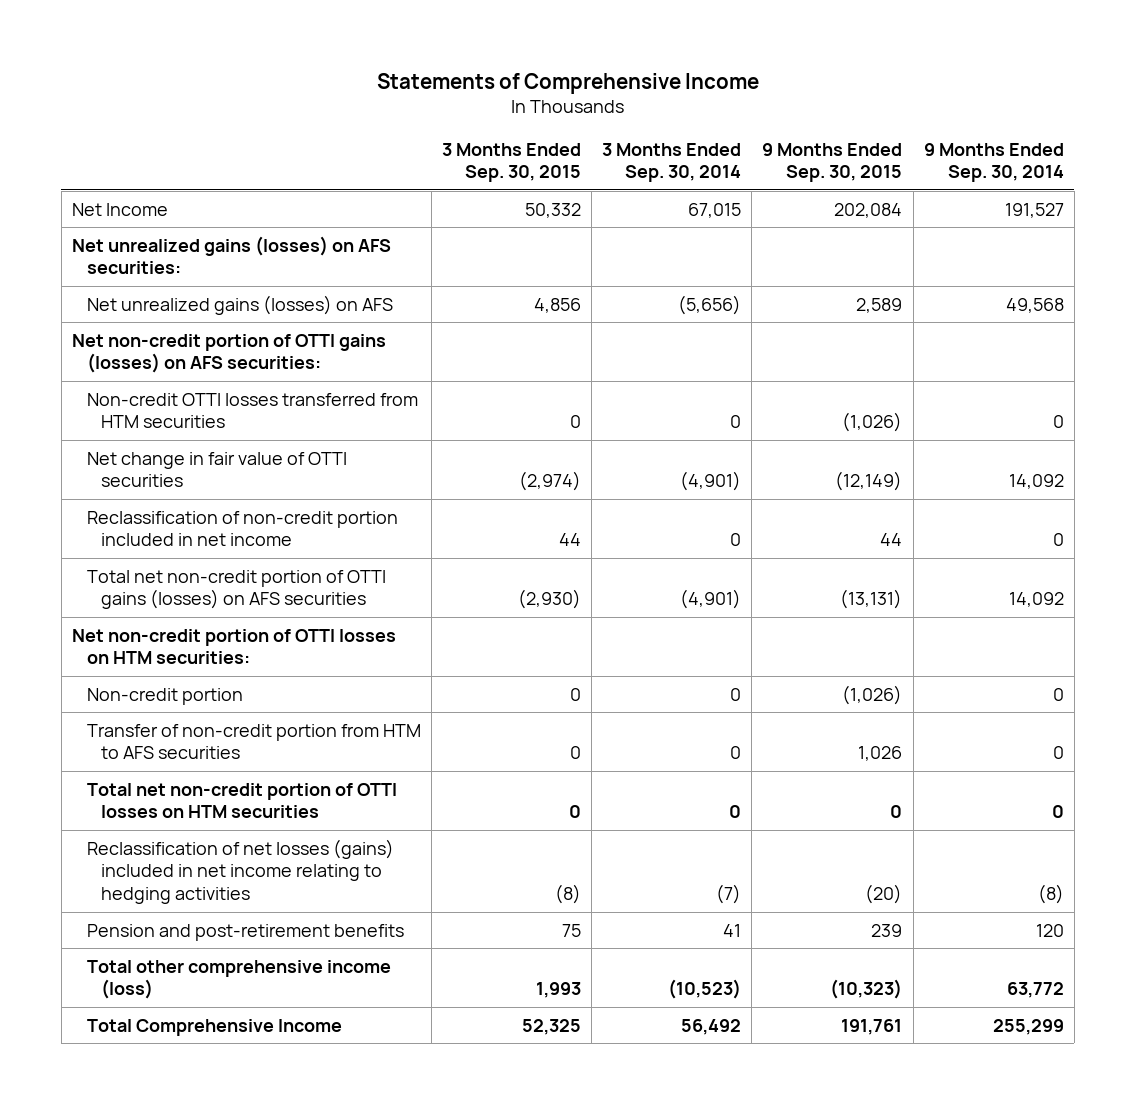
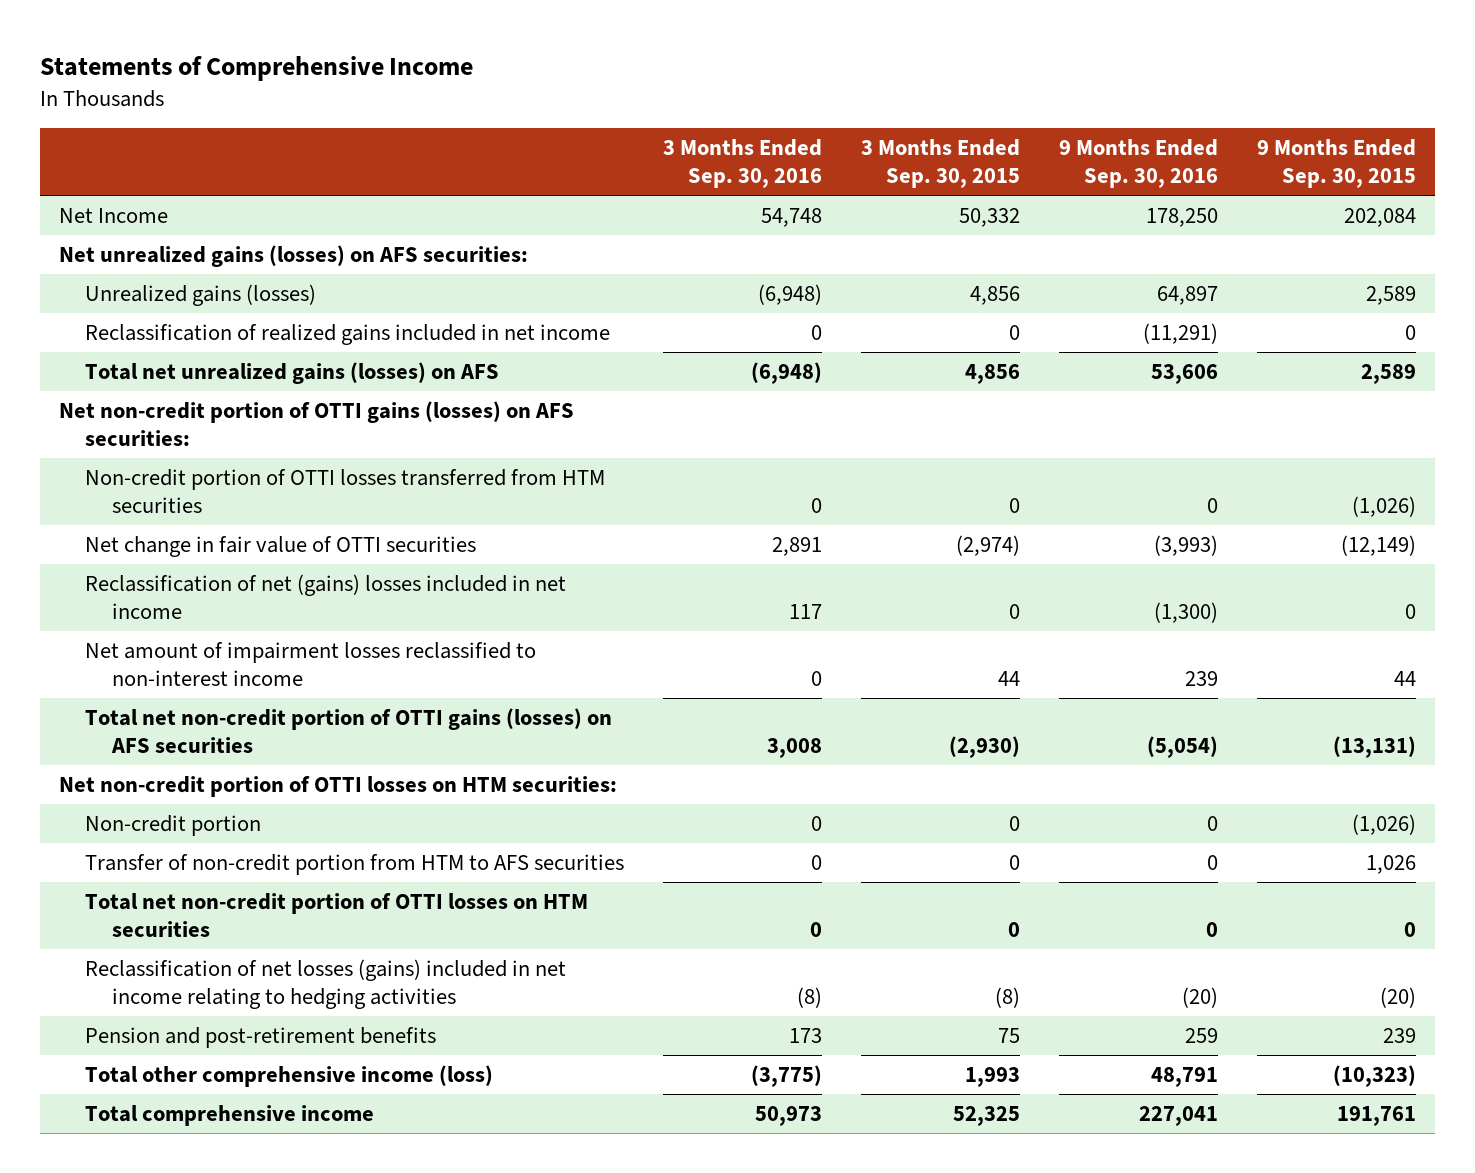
- | 3 Months Ended Sep. 30, 2015 | 3 Months Ended Sep. 30, 2014 | 9 Months Ended Sep. 30, 2015 | 9 Months Ended Sep. 30, 2014
+ | 3 Months Ended Sep. 30, 2016 | 3 Months Ended Sep. 30, 2015 | 9 Months Ended Sep. 30, 2016 | 9 Months Ended Sep. 30, 2015
- Net unrealized gains (losses) on AFS | 4,856 | (5,656) | 2,589 | 49,568
+ Unrealized gains (losses) | (6,948) | 4,856 | 64,897 | 2,589
+ Reclassification of realized gains included in net income | 0 | 0 | (11,291) | 0
+ Total net unrealized gains (losses) on AFS | (6,948) | 4,856 | 53,606 | 2,589
- Non-credit OTTI losses transferred from HTM securities | 0 | 0 | (1,026) | 0
+ Non-credit portion of OTTI losses transferred from HTM securities | 0 | 0 | 0 | (1,026)
- Reclassification of non-credit portion included in net income | 44 | 0 | 44 | 0
+ Reclassification of net (gains) losses included in net income | 117 | 0 | (1,300) | 0
+ Net amount of impairment losses reclassified to non-interest income | 0 | 44 | 239 | 44
- Total Comprehensive Income | 52,325 | 56,492 | 191,761 | 255,299
+ Total comprehensive income | 50,973 | 52,325 | 227,041 | 191,761

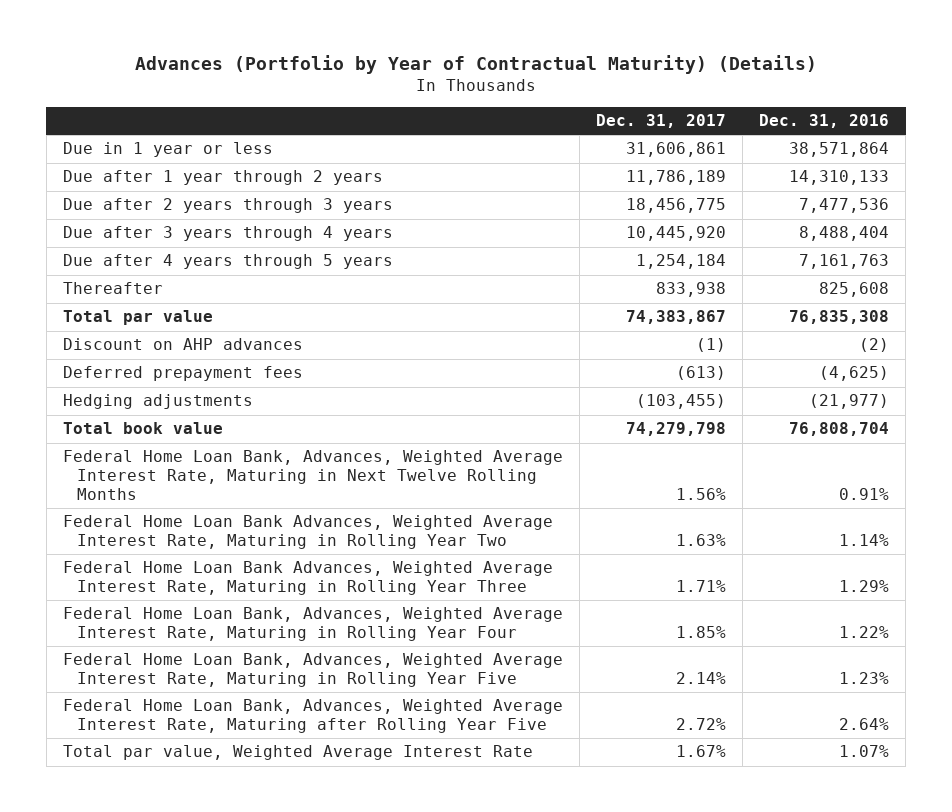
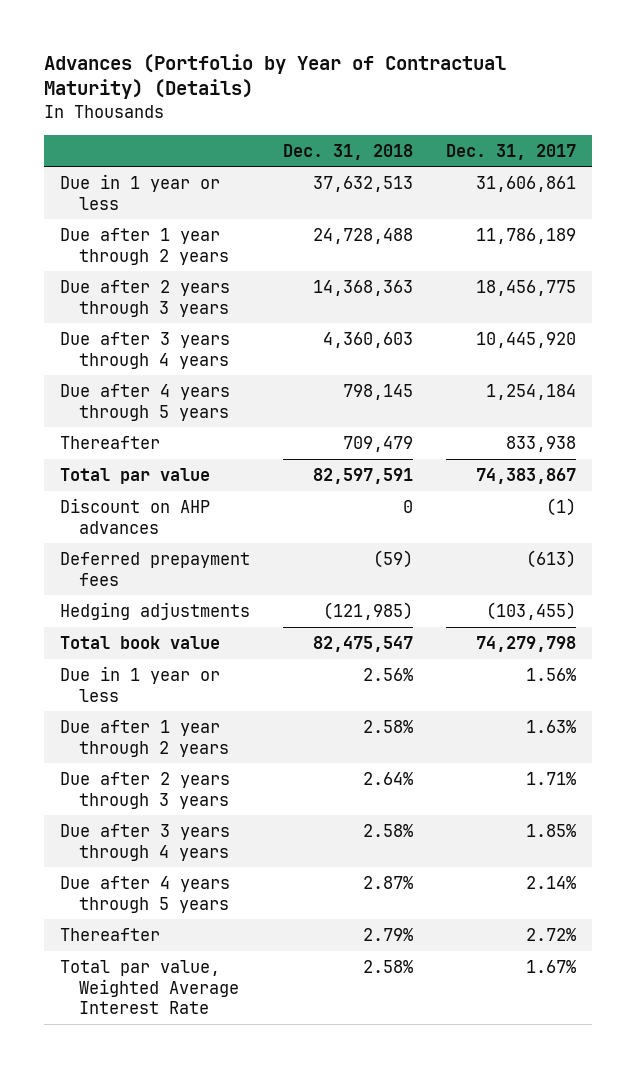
- | Dec. 31, 2017 | Dec. 31, 2016
+ | Dec. 31, 2018 | Dec. 31, 2017
- Federal Home Loan Bank, Advances, Weighted Average Interest Rate, Maturing in Next Twelve Rolling Months | 1.56% | 0.91%
- Federal Home Loan Bank Advances, Weighted Average Interest Rate, Maturing in Rolling Year Two | 1.63% | 1.14%
- Federal Home Loan Bank Advances, Weighted Average Interest Rate, Maturing in Rolling Year Three | 1.71% | 1.29%
- Federal Home Loan Bank, Advances, Weighted Average Interest Rate, Maturing in Rolling Year Four | 1.85% | 1.22%
- Federal Home Loan Bank, Advances, Weighted Average Interest Rate, Maturing in Rolling Year Five | 2.14% | 1.23%
- Federal Home Loan Bank, Advances, Weighted Average Interest Rate, Maturing after Rolling Year Five | 2.72% | 2.64%
+ Due in 1 year or less | 2.56% | 1.56%
+ Due after 1 year through 2 years | 2.58% | 1.63%
+ Due after 2 years through 3 years | 2.64% | 1.71%
+ Due after 3 years through 4 years | 2.58% | 1.85%
+ Due after 4 years through 5 years | 2.87% | 2.14%
+ Thereafter | 2.79% | 2.72%

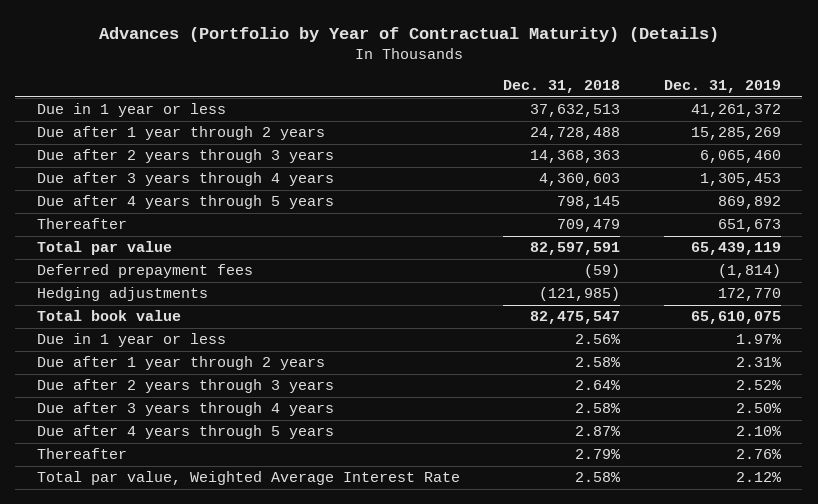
- | Dec. 31, 2018 | Dec. 31, 2017
+ | Dec. 31, 2018 | Dec. 31, 2019
- Discount on AHP advances | 0 | (1)

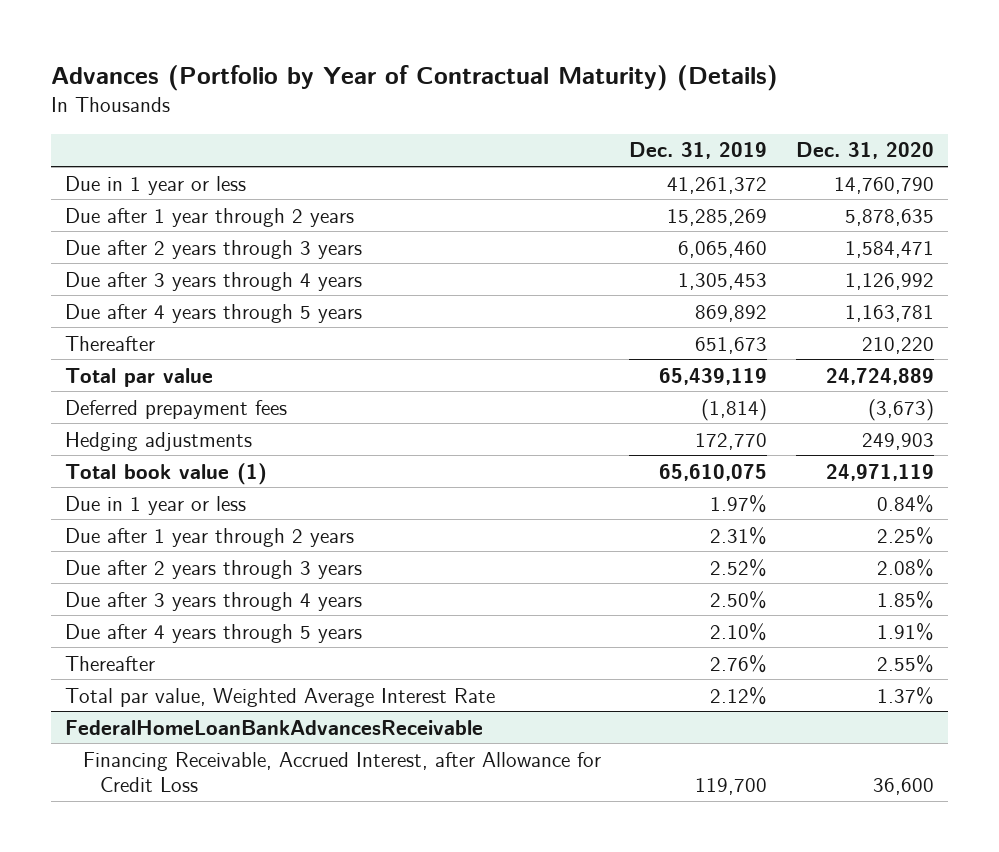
- | Dec. 31, 2018 | Dec. 31, 2019
+ | Dec. 31, 2019 | Dec. 31, 2020
- Total book value | 82,475,547 | 65,610,075
+ Total book value (1) | 65,610,075 | 24,971,119
+ FederalHomeLoanBankAdvancesReceivable
+ Financing Receivable, Accrued Interest, after Allowance for Credit Loss | 119,700 | 36,600

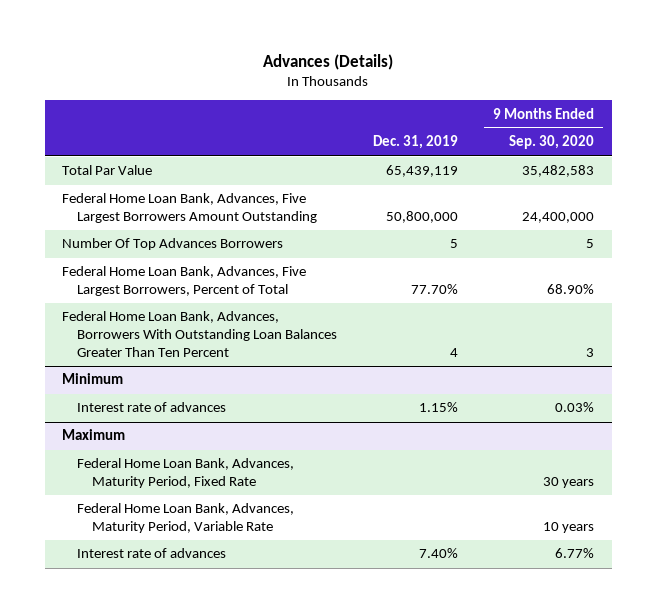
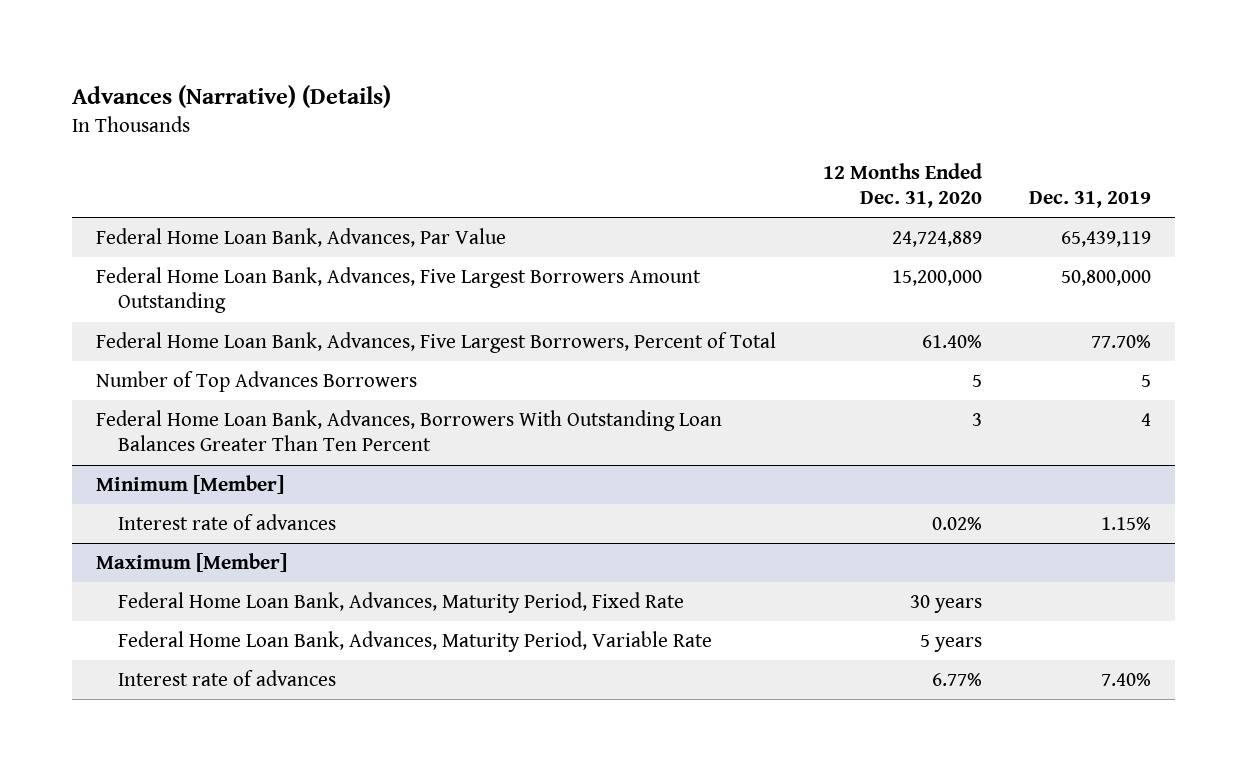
- Advances (Details)
+ Advances (Narrative) (Details)
- | Dec. 31, 2019 | 9 Months Ended Sep. 30, 2020
+ | 12 Months Ended Dec. 31, 2020 | Dec. 31, 2019
- Total Par Value | 65,439,119 | 35,482,583
+ Federal Home Loan Bank, Advances, Par Value | 24,724,889 | 65,439,119
- Number Of Top Advances Borrowers | 5 | 5
+ Number of Top Advances Borrowers | 5 | 5
- Minimum
+ Minimum [Member]
- Maximum
+ Maximum [Member]

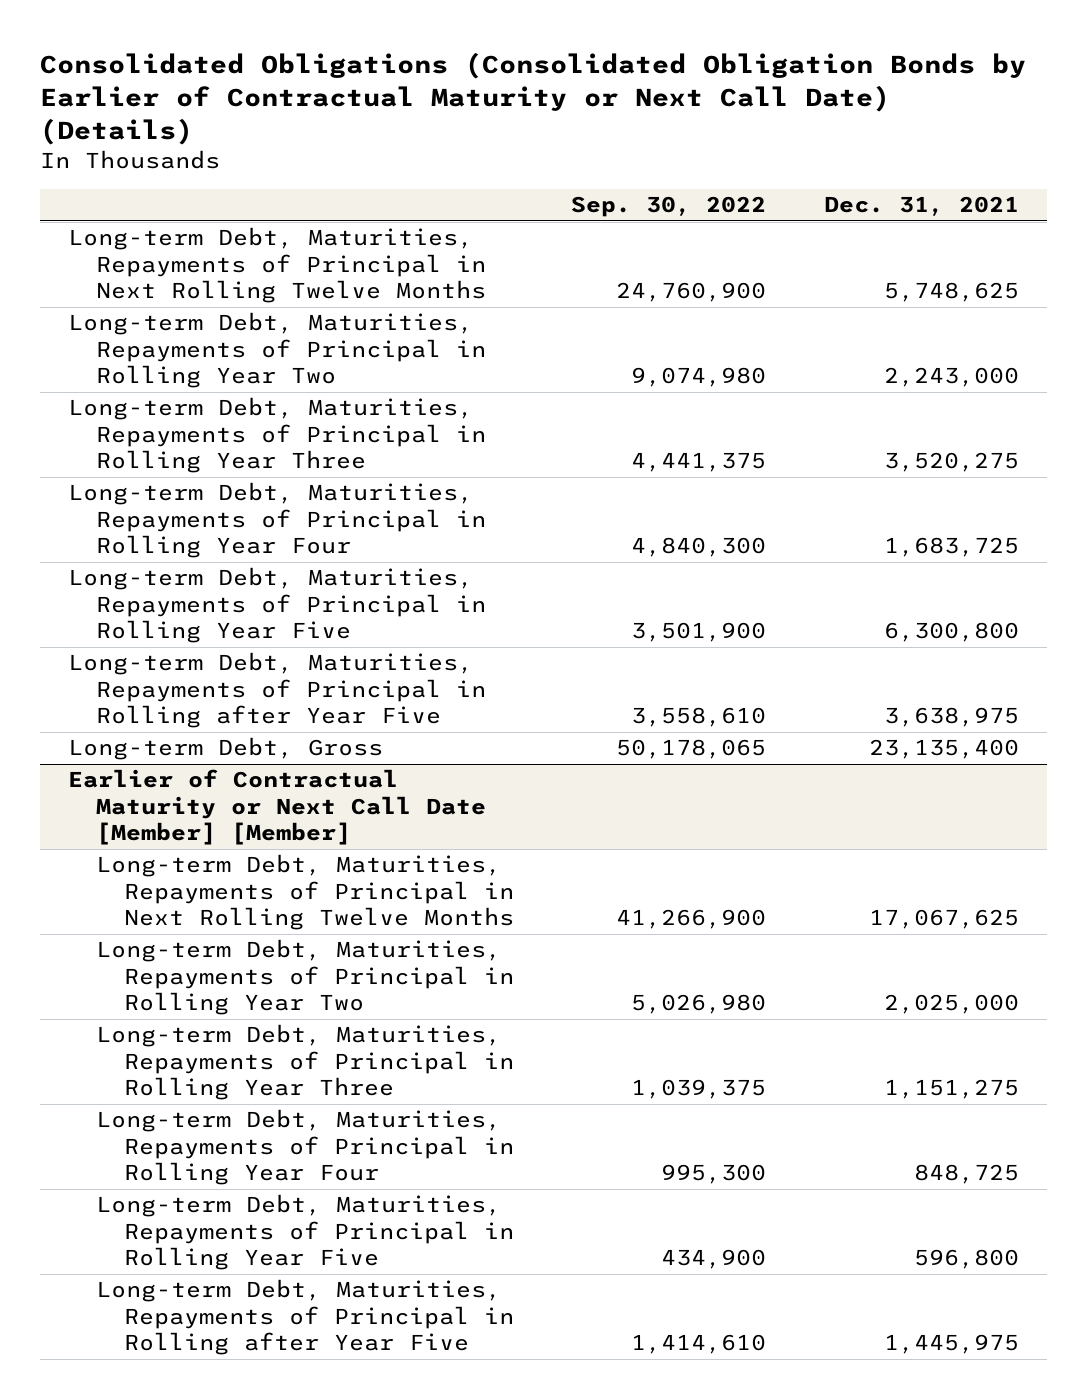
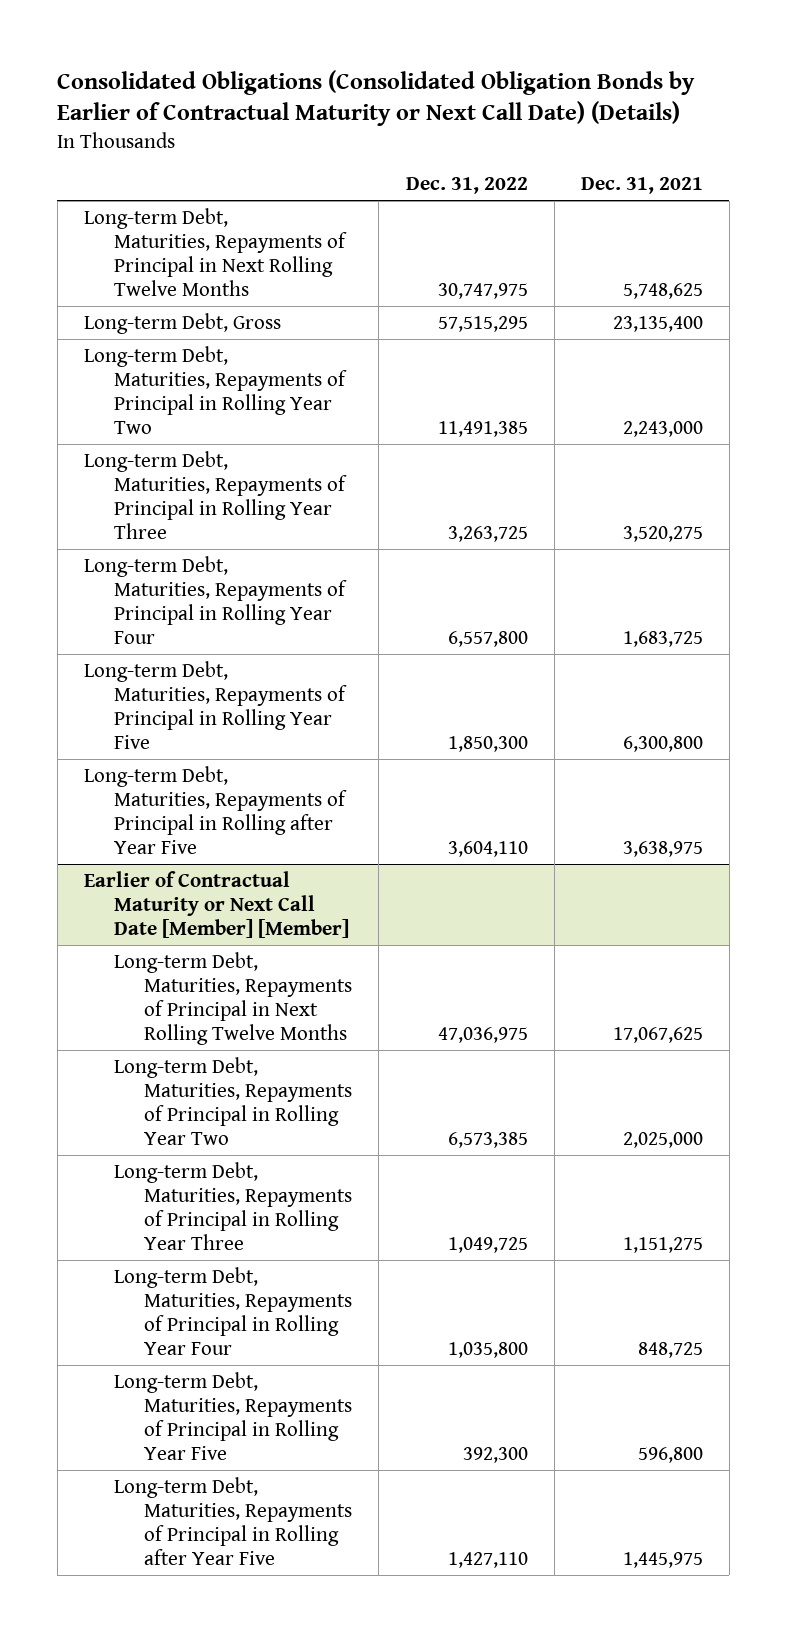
- | Sep. 30, 2022 | Dec. 31, 2021
+ | Dec. 31, 2022 | Dec. 31, 2021
moved up: Long-term Debt, Gross | 57,515,295 | 23,135,400

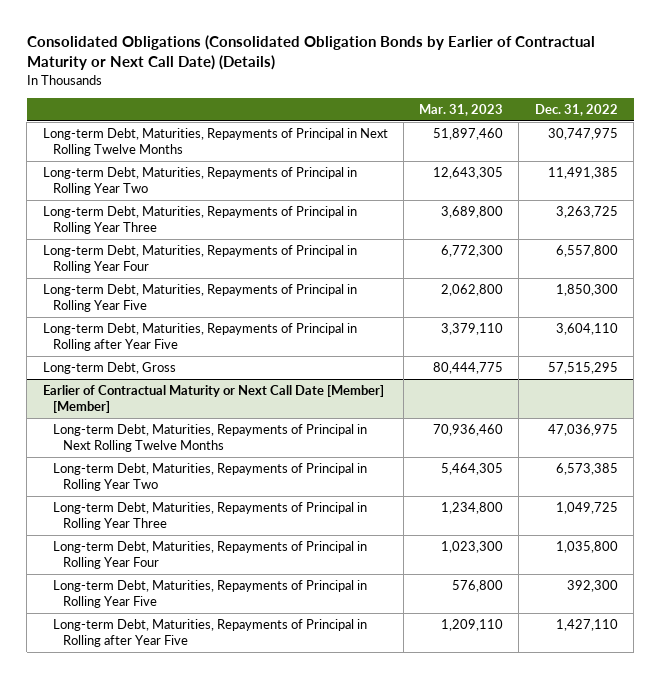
- | Dec. 31, 2022 | Dec. 31, 2021
+ | Mar. 31, 2023 | Dec. 31, 2022
moved down: Long-term Debt, Gross | 80,444,775 | 57,515,295

